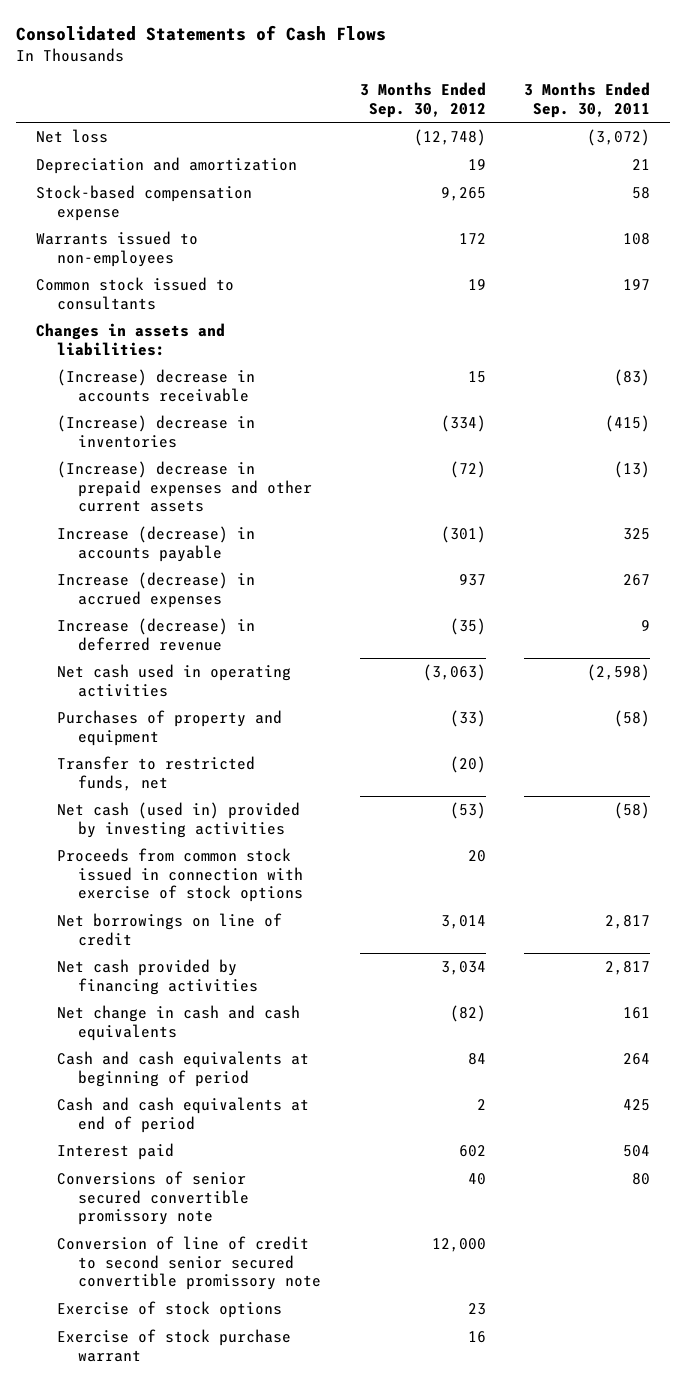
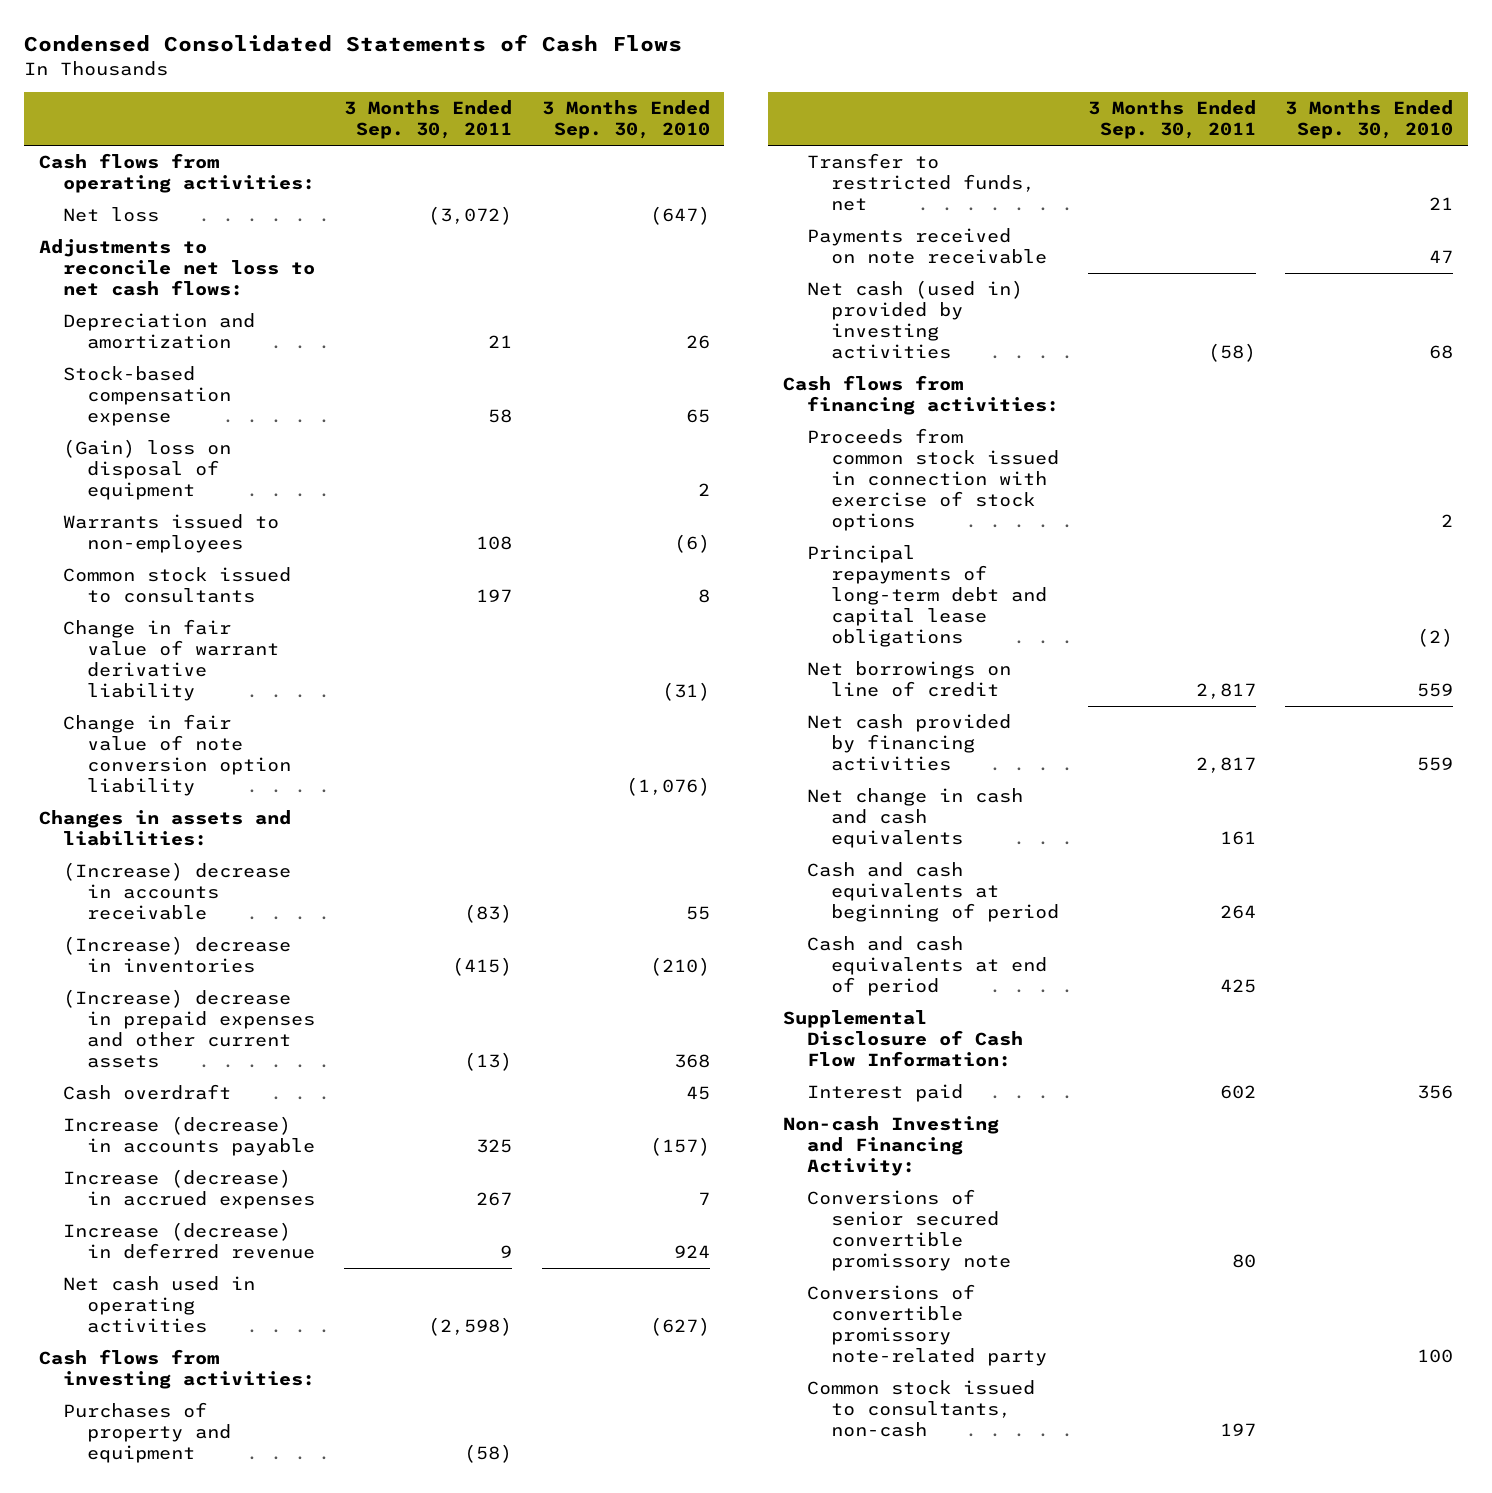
- Consolidated Statements of Cash Flows
+ Condensed Consolidated Statements of Cash Flows
- | 3 Months Ended Sep. 30, 2012 | 3 Months Ended Sep. 30, 2011
+ | 3 Months Ended Sep. 30, 2011 | 3 Months Ended Sep. 30, 2010
+ Cash flows from operating activities:
+ Adjustments to reconcile net loss to net cash flows:
+ (Gain) loss on disposal of equipment | | 2
+ Change in fair value of warrant derivative liability | | (31)
+ Change in fair value of note conversion option liability | | (1,076)
+ Cash overdraft | | 45
+ Cash flows from investing activities:
+ Payments received on note receivable | | 47
+ Cash flows from financing activities:
+ Principal repayments of long-term debt and capital lease obligations | | (2)
- Interest paid | 602 | 504
+ Supplemental Disclosure of Cash Flow Information:
+ Interest paid | 602 | 356
+ Non-cash Investing and Financing Activity:
- Conversion of line of credit to second senior secured convertible promissory note | 12,000 |
- Exercise of stock options | 23 |
- Exercise of stock purchase warrant | 16 |
+ Conversions of convertible promissory note-related party | | 100
+ Common stock issued to consultants, non-cash | 197 |

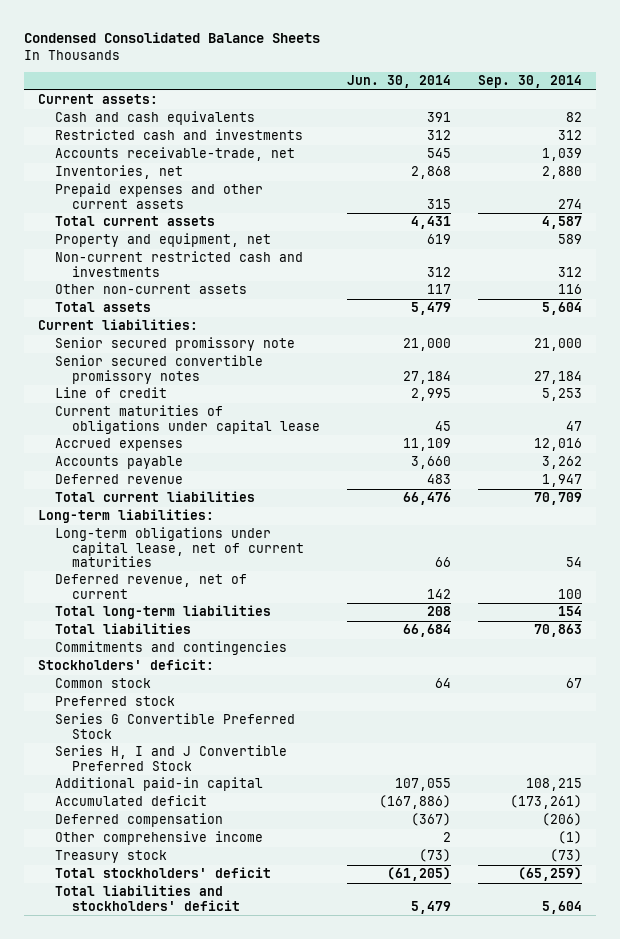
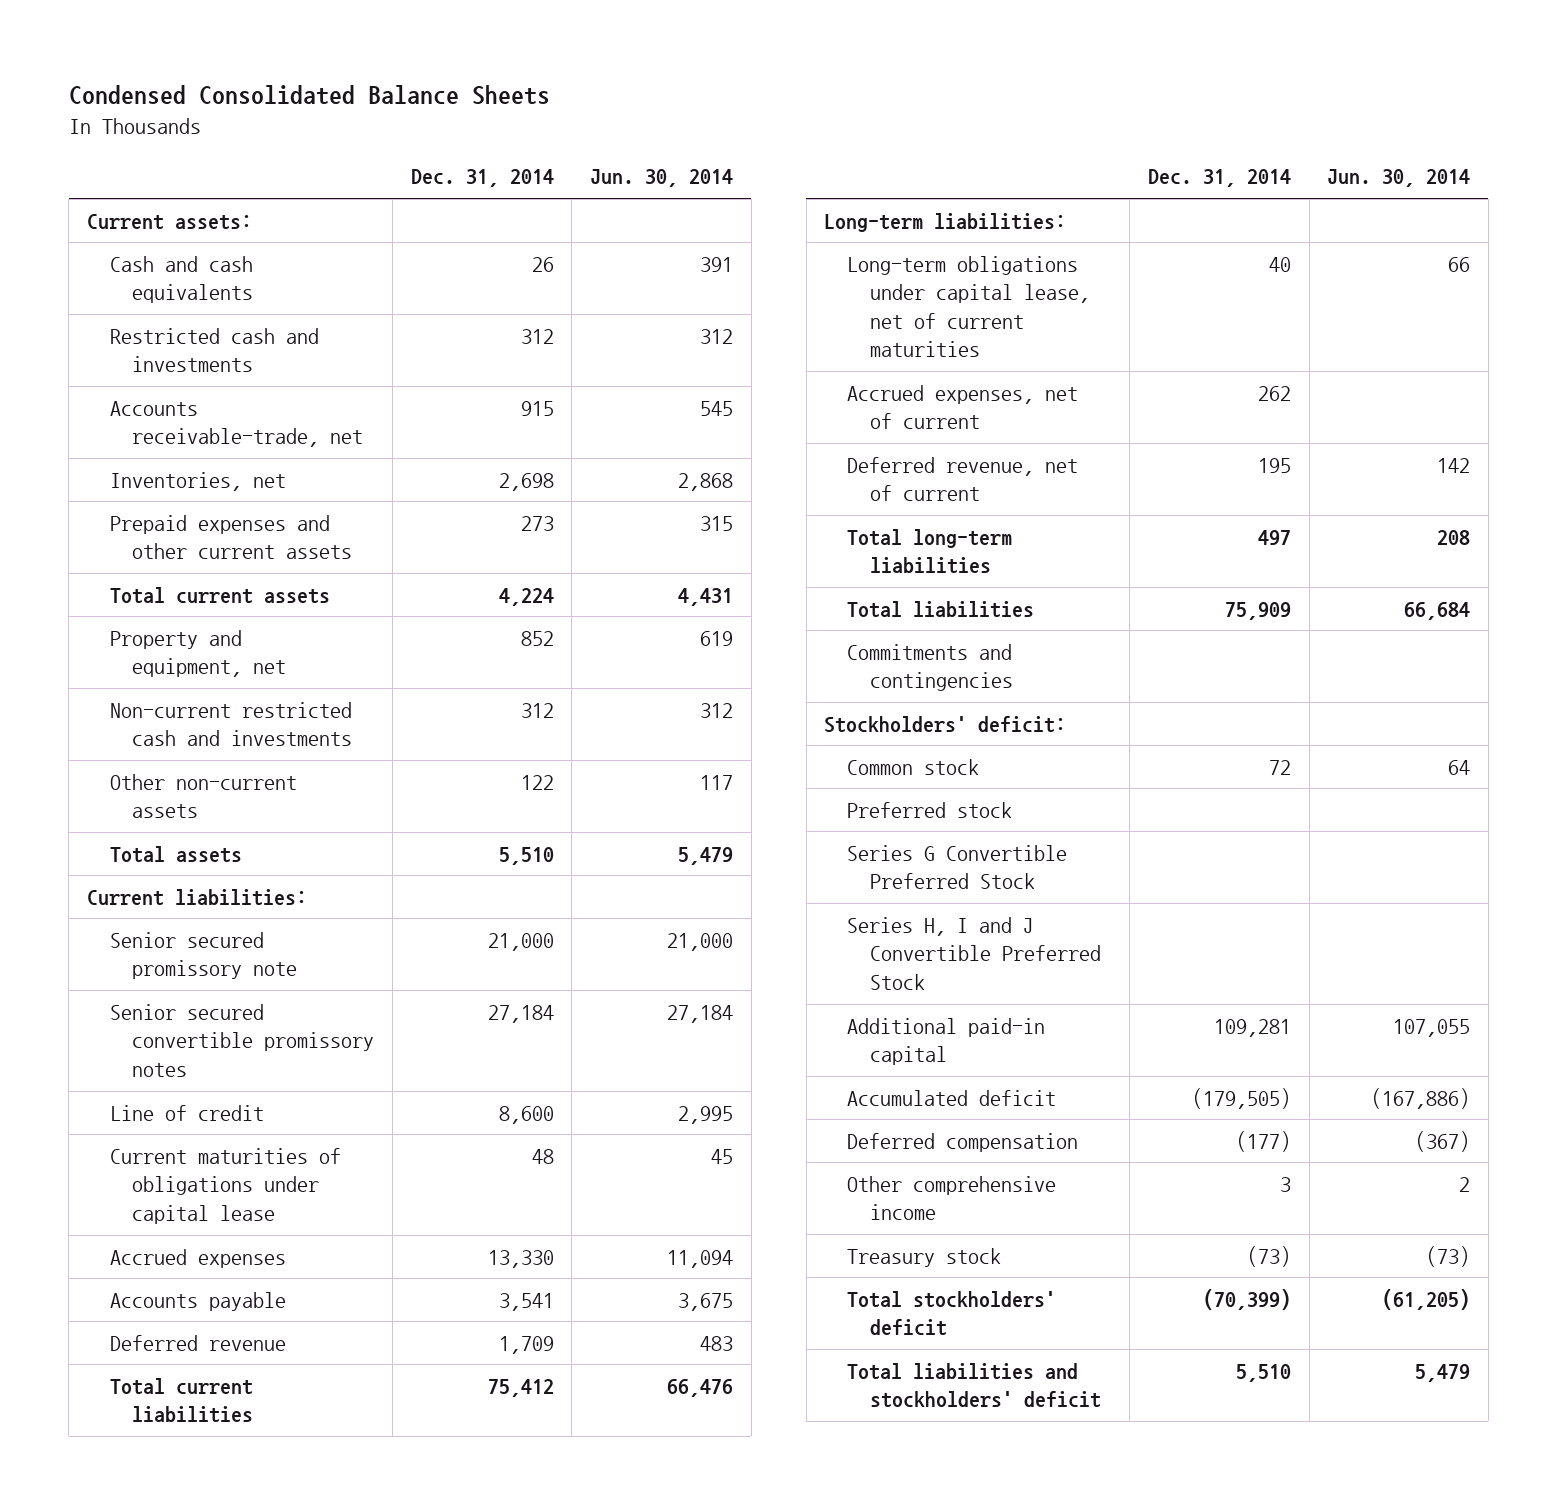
- | Jun. 30, 2014 | Sep. 30, 2014
+ | Dec. 31, 2014 | Jun. 30, 2014
- Accrued expenses | 11,109 | 12,016
- Accounts payable | 3,660 | 3,262
+ Accrued expenses | 13,330 | 11,094
+ Accounts payable | 3,541 | 3,675
+ Accrued expenses, net of current | 262 |

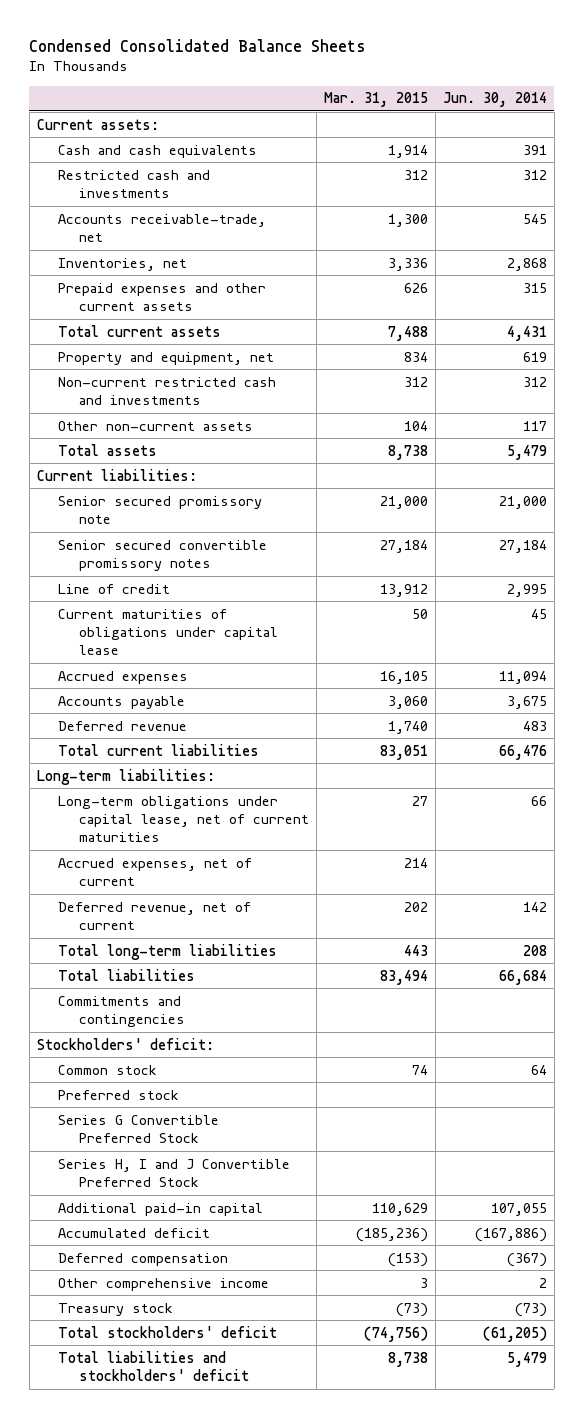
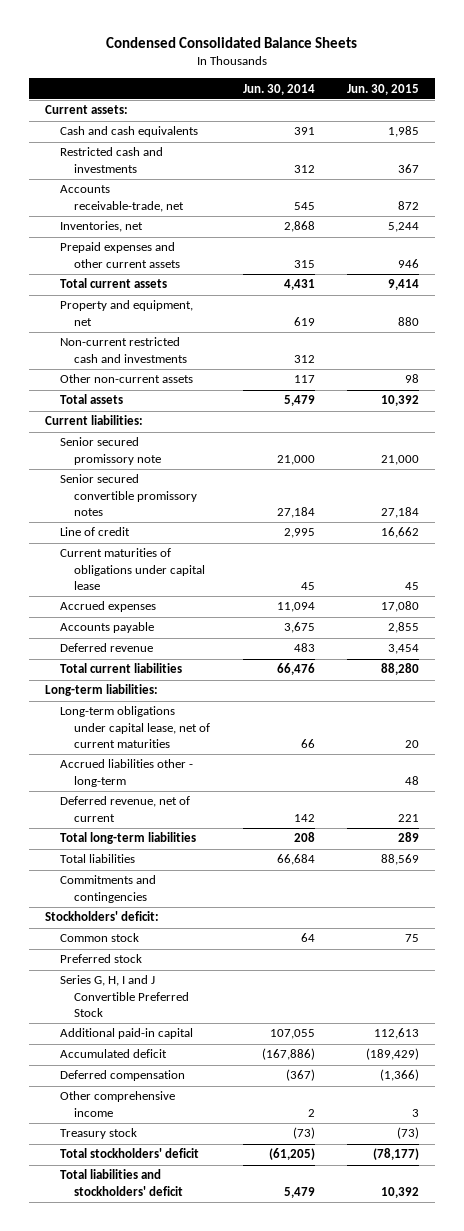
- | Mar. 31, 2015 | Jun. 30, 2014
+ | Jun. 30, 2014 | Jun. 30, 2015
- Accrued expenses, net of current | 214 |
+ Accrued liabilities other - long-term | | 48
- Series G Convertible Preferred Stock
- Series H, I and J Convertible Preferred Stock
+ Series G, H, I and J Convertible Preferred Stock

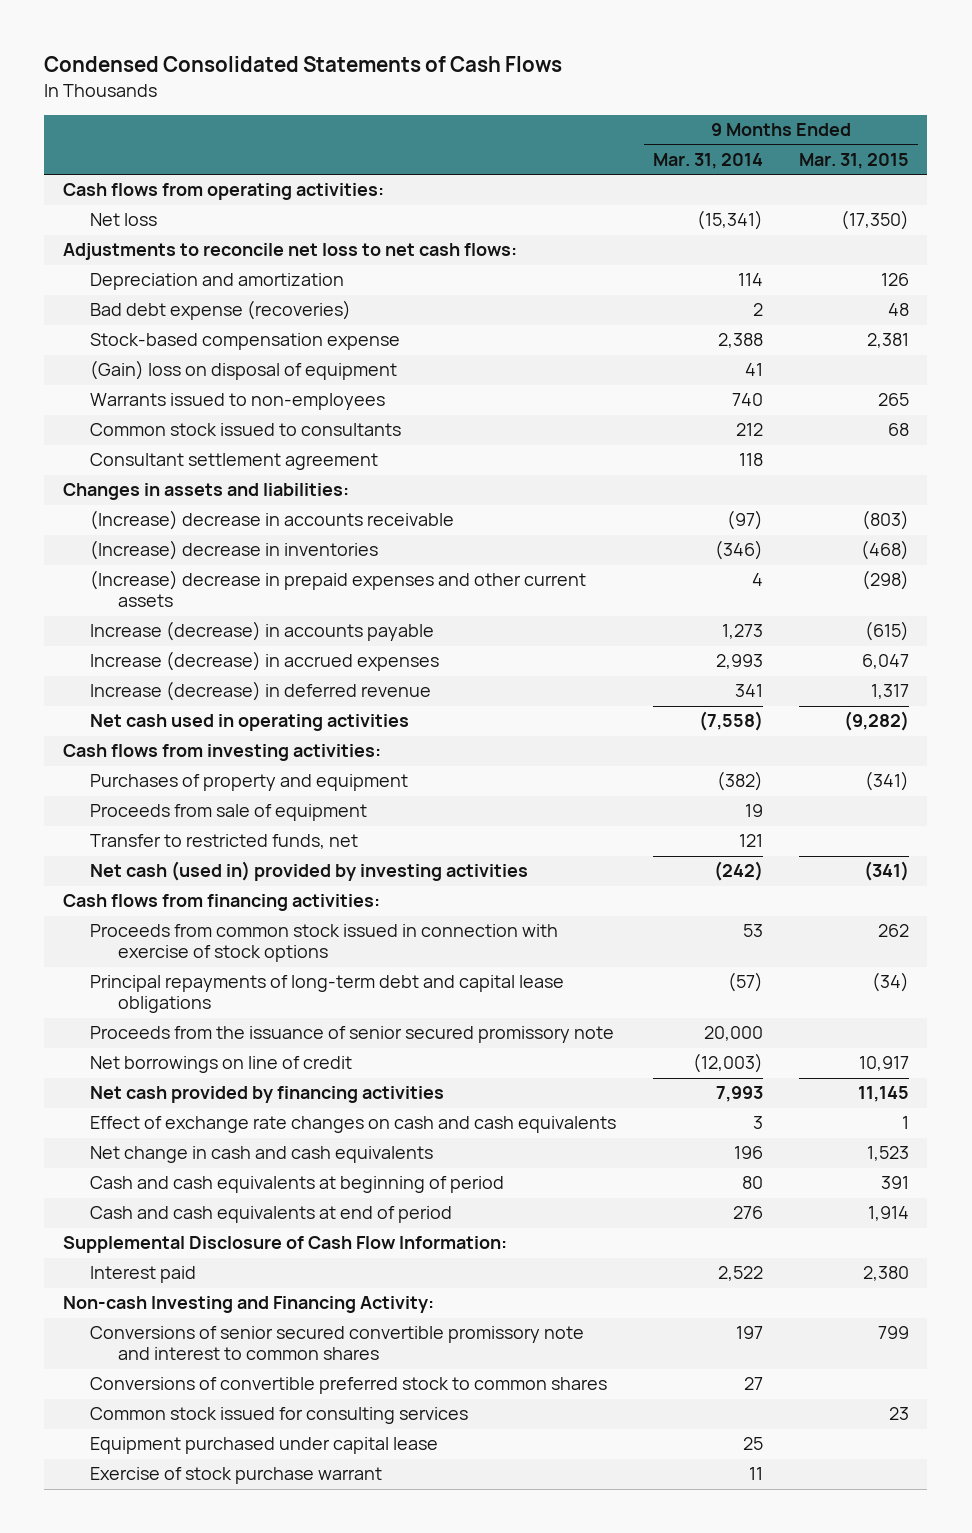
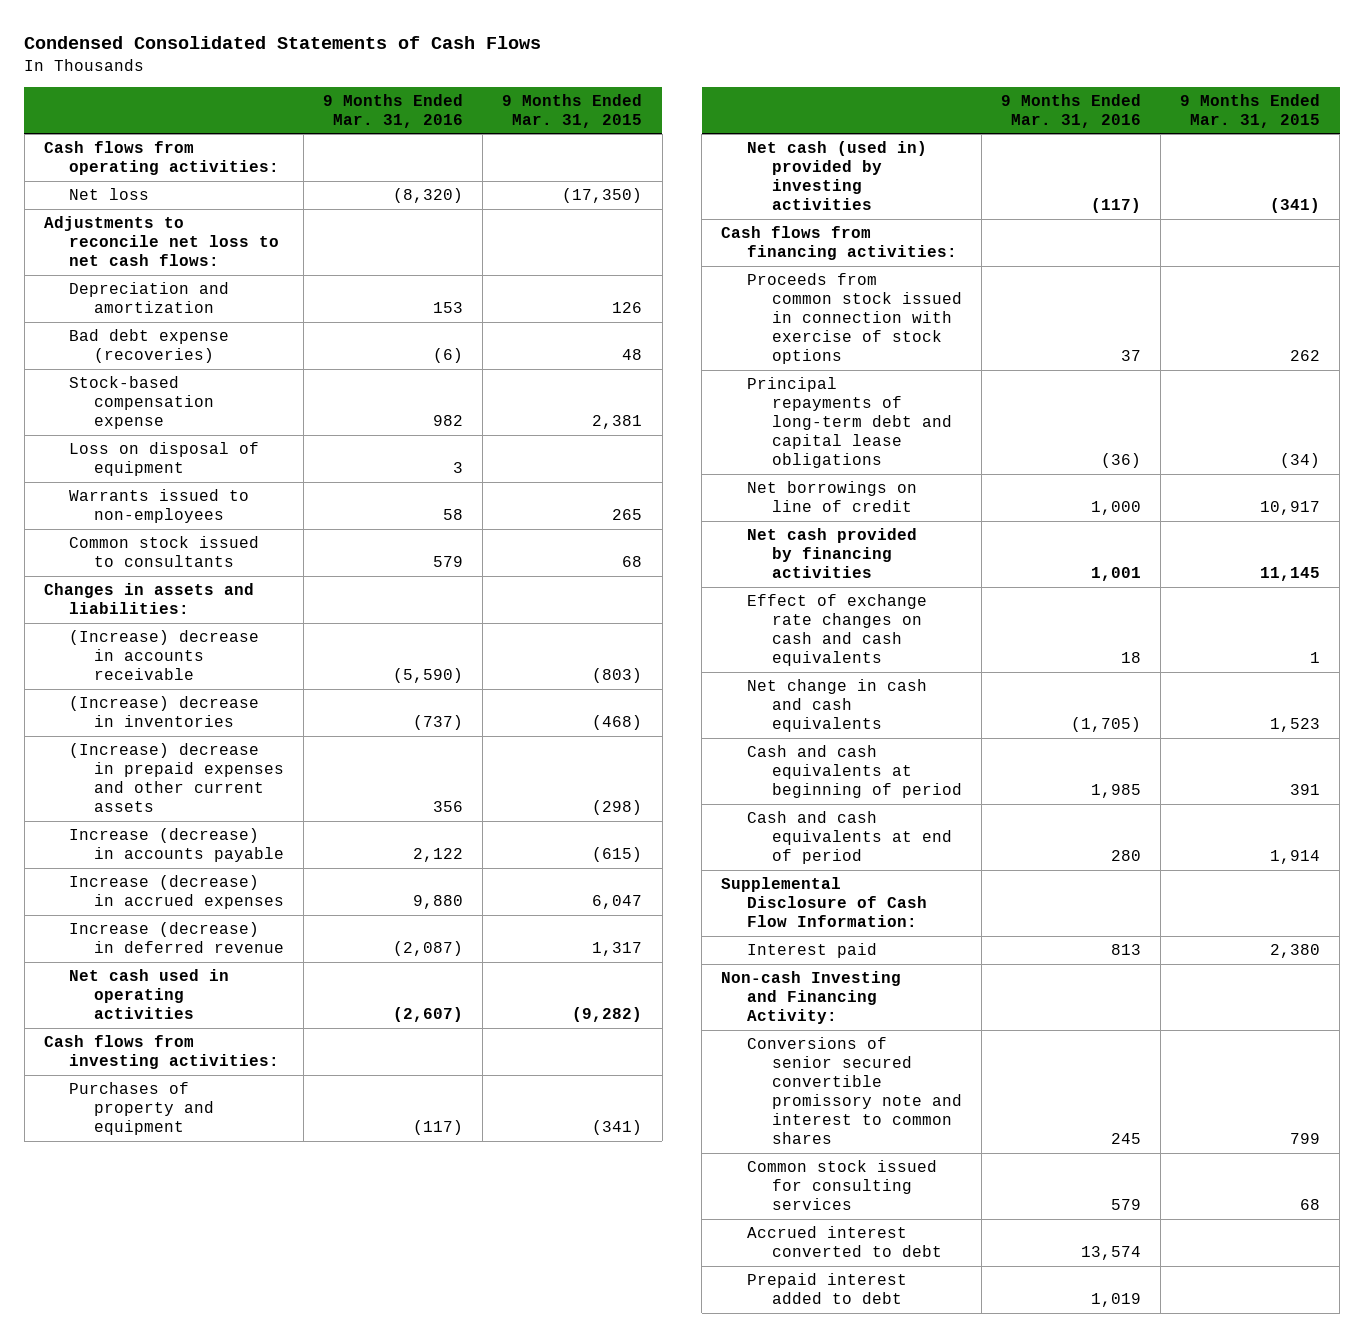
- | 9 Months Ended Mar. 31, 2014 | 9 Months Ended Mar. 31, 2015
+ | 9 Months Ended Mar. 31, 2016 | 9 Months Ended Mar. 31, 2015
- (Gain) loss on disposal of equipment | 41 |
+ Loss on disposal of equipment | 3 |
- Consultant settlement agreement | 118 |
- Proceeds from sale of equipment | 19 |
- Transfer to restricted funds, net | 121 |
- Proceeds from the issuance of senior secured promissory note | 20,000 |
- Conversions of convertible preferred stock to common shares | 27 |
- Common stock issued for consulting services | | 23
- Equipment purchased under capital lease | 25 |
- Exercise of stock purchase warrant | 11 |
+ Common stock issued for consulting services | 579 | 68
+ Accrued interest converted to debt | 13,574 |
+ Prepaid interest added to debt | 1,019 |

